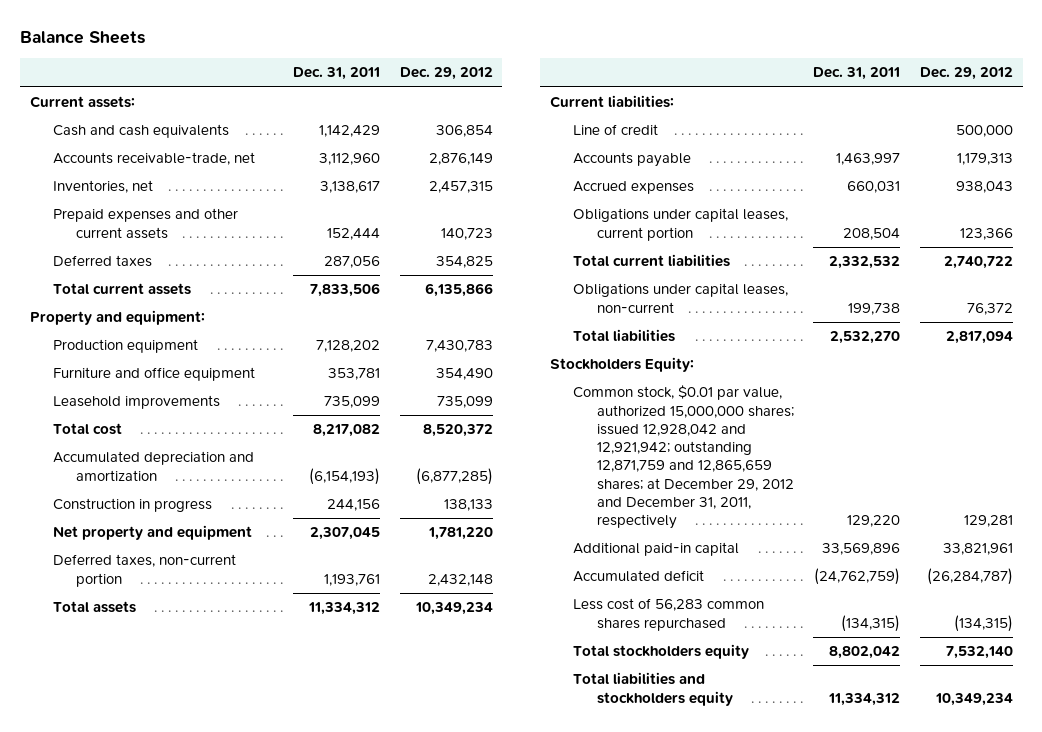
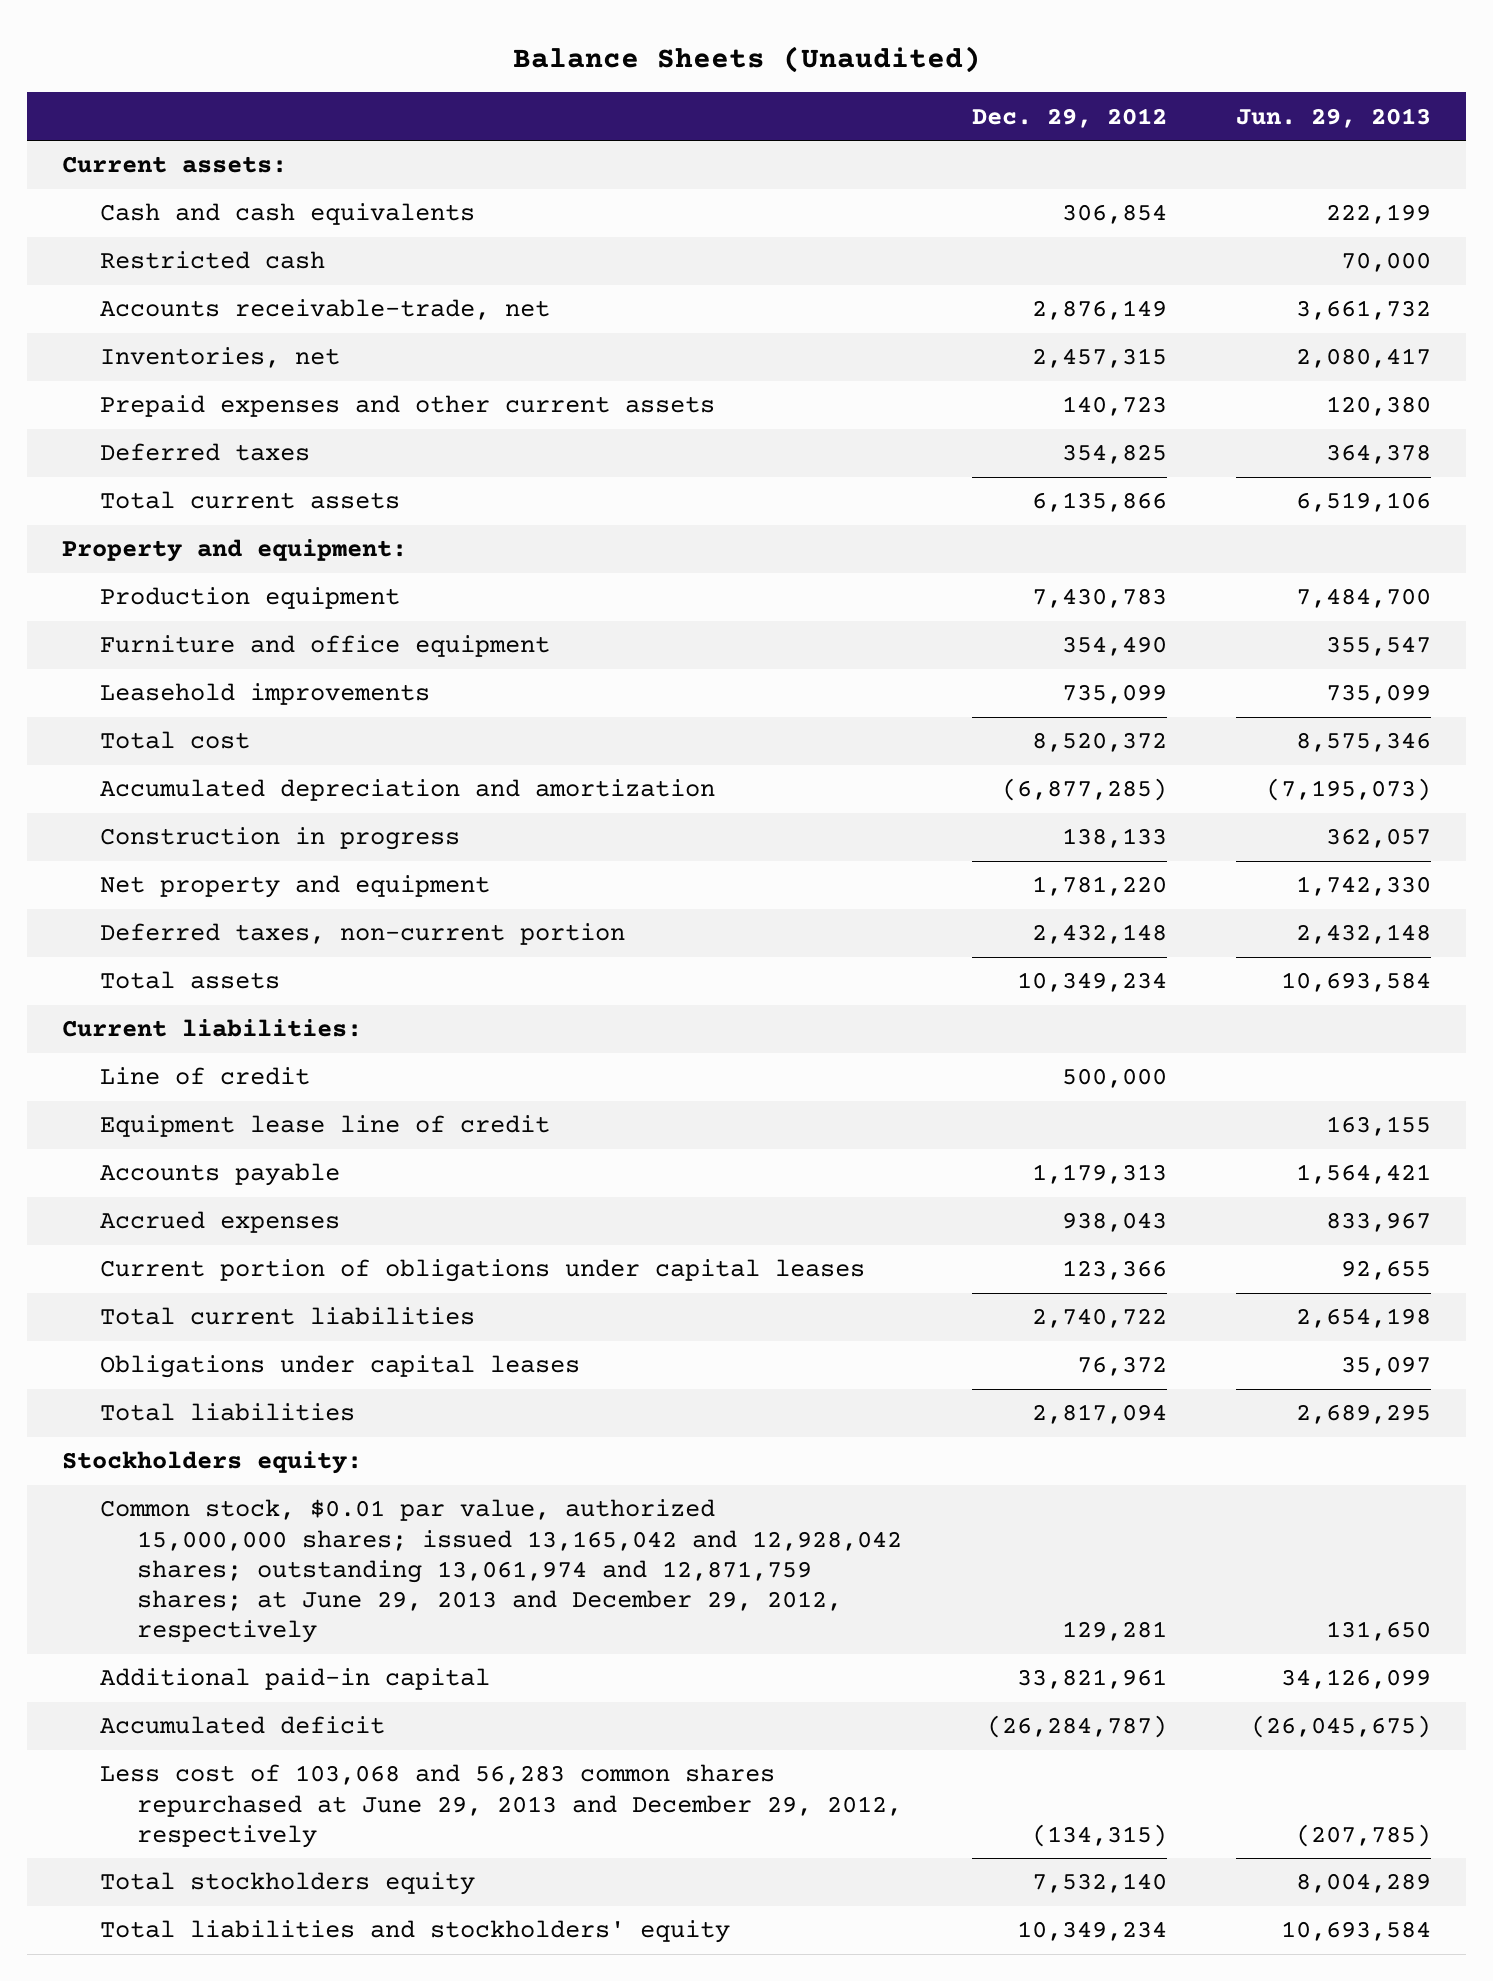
- Balance Sheets
+ Balance Sheets (Unaudited)
- | Dec. 31, 2011 | Dec. 29, 2012
+ | Dec. 29, 2012 | Jun. 29, 2013
+ Restricted cash | | 70,000
+ Equipment lease line of credit | | 163,155
- Obligations under capital leases, current portion | 208,504 | 123,366
+ Current portion of obligations under capital leases | 123,366 | 92,655
- Obligations under capital leases, non-current | 199,738 | 76,372
+ Obligations under capital leases | 76,372 | 35,097
- Stockholders Equity:
- Common stock, $0.01 par value, authorized 15,000,000 shares; issued 12,928,042 and 12,921,942; outstanding 12,871,759 and 12,865,659 shares; at December 29, 2012 and December 31, 2011, respectively | 129,220 | 129,281
+ Stockholders equity:
+ Common stock, $0.01 par value, authorized 15,000,000 shares; issued 13,165,042 and 12,928,042 shares; outstanding 13,061,974 and 12,871,759 shares; at June 29, 2013 and December 29, 2012, respectively | 129,281 | 131,650
- Less cost of 56,283 common shares repurchased | (134,315) | (134,315)
+ Less cost of 103,068 and 56,283 common shares repurchased at June 29, 2013 and December 29, 2012, respectively | (134,315) | (207,785)
- Total liabilities and stockholders equity | 11,334,312 | 10,349,234
+ Total liabilities and stockholders' equity | 10,349,234 | 10,693,584

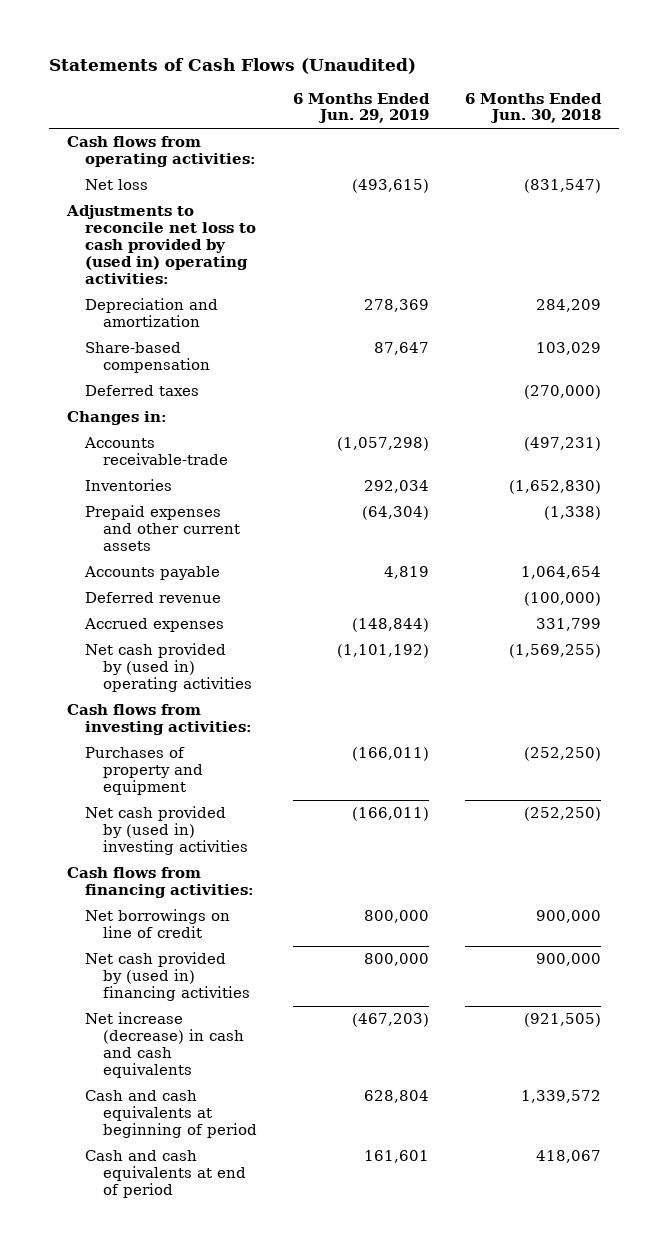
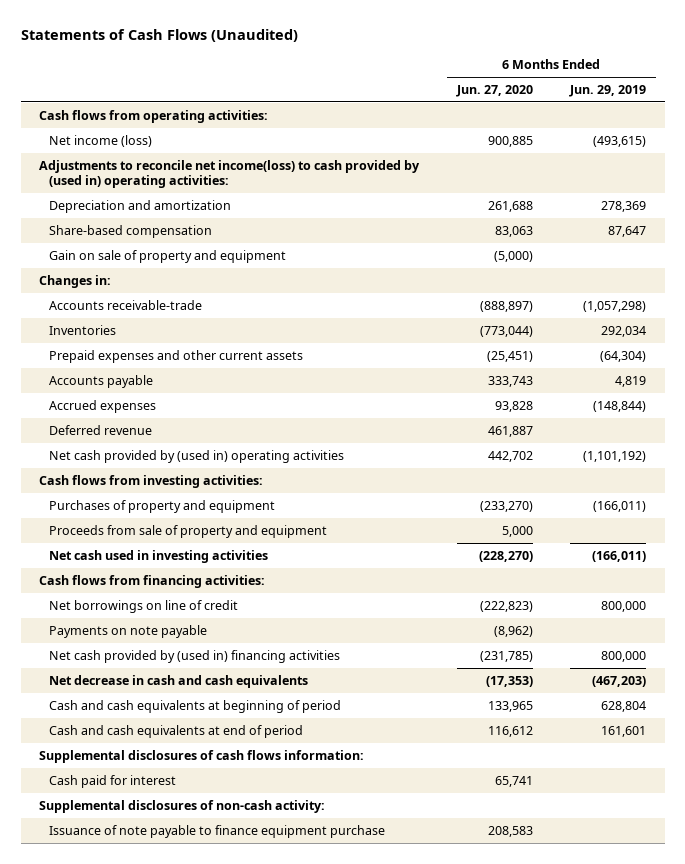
- | 6 Months Ended Jun. 29, 2019 | 6 Months Ended Jun. 30, 2018
+ | 6 Months Ended Jun. 27, 2020 | 6 Months Ended Jun. 29, 2019
- Net loss | (493,615) | (831,547)
- Adjustments to reconcile net loss to cash provided by (used in) operating activities:
+ Net income (loss) | 900,885 | (493,615)
+ Adjustments to reconcile net income(loss) to cash provided by (used in) operating activities:
- Deferred taxes | | (270,000)
+ Gain on sale of property and equipment | (5,000) |
moved down: Deferred revenue | 461,887 |
- Net cash provided by (used in) investing activities | (166,011) | (252,250)
+ Proceeds from sale of property and equipment | 5,000 |
+ Net cash used in investing activities | (228,270) | (166,011)
+ Payments on note payable | (8,962) |
- Net increase (decrease) in cash and cash equivalents | (467,203) | (921,505)
+ Net decrease in cash and cash equivalents | (17,353) | (467,203)
+ Supplemental disclosures of cash flows information:
+ Cash paid for interest | 65,741 |
+ Supplemental disclosures of non-cash activity:
+ Issuance of note payable to finance equipment purchase | 208,583 |

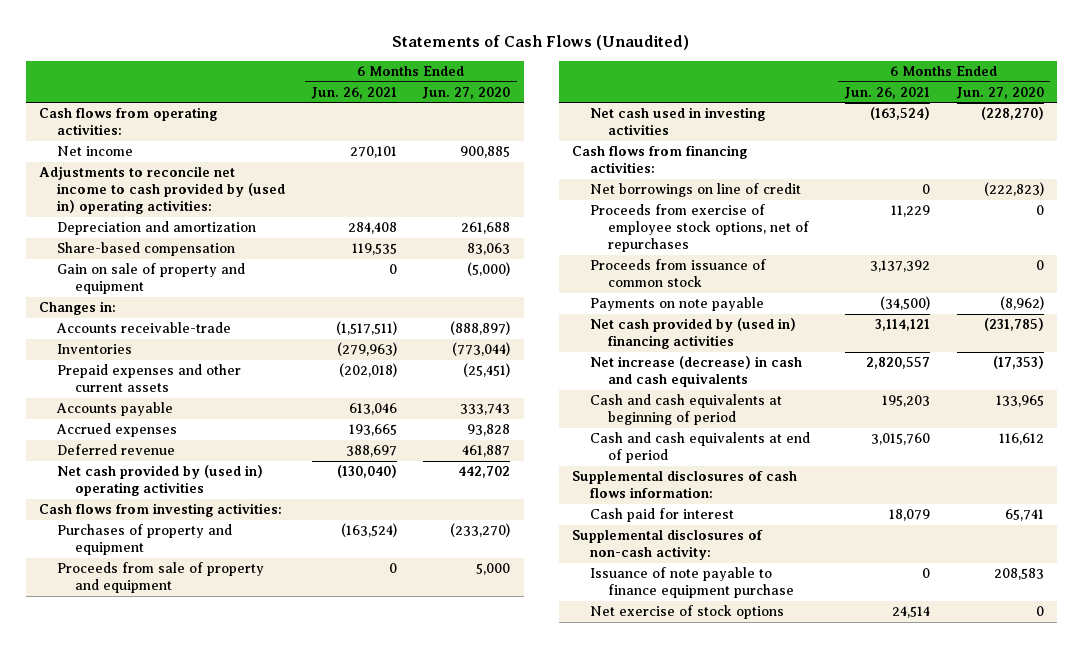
- | 6 Months Ended Jun. 27, 2020 | 6 Months Ended Jun. 29, 2019
+ | 6 Months Ended Jun. 26, 2021 | 6 Months Ended Jun. 27, 2020
- Net income (loss) | 900,885 | (493,615)
- Adjustments to reconcile net income(loss) to cash provided by (used in) operating activities:
+ Net income | 270,101 | 900,885
+ Adjustments to reconcile net income to cash provided by (used in) operating activities:
+ Proceeds from exercise of employee stock options, net of repurchases | 11,229 | 0
+ Proceeds from issuance of common stock | 3,137,392 | 0
- Net decrease in cash and cash equivalents | (17,353) | (467,203)
+ Net increase (decrease) in cash and cash equivalents | 2,820,557 | (17,353)
+ Net exercise of stock options | 24,514 | 0

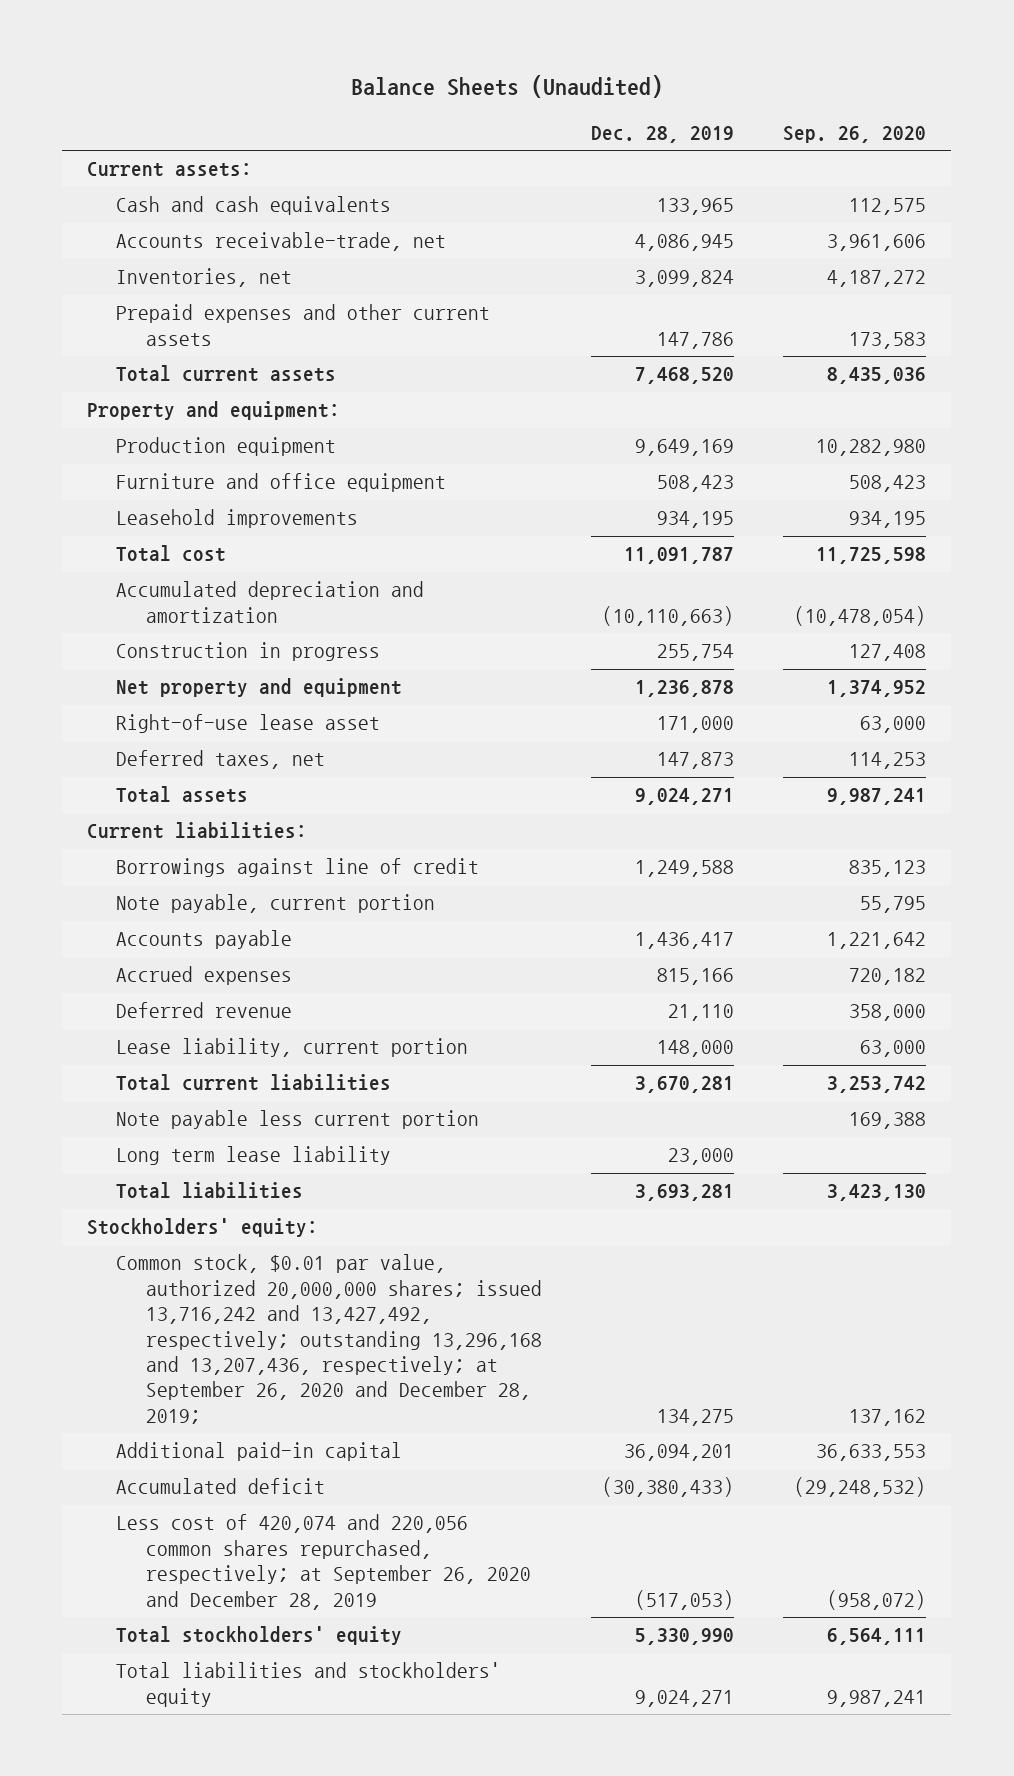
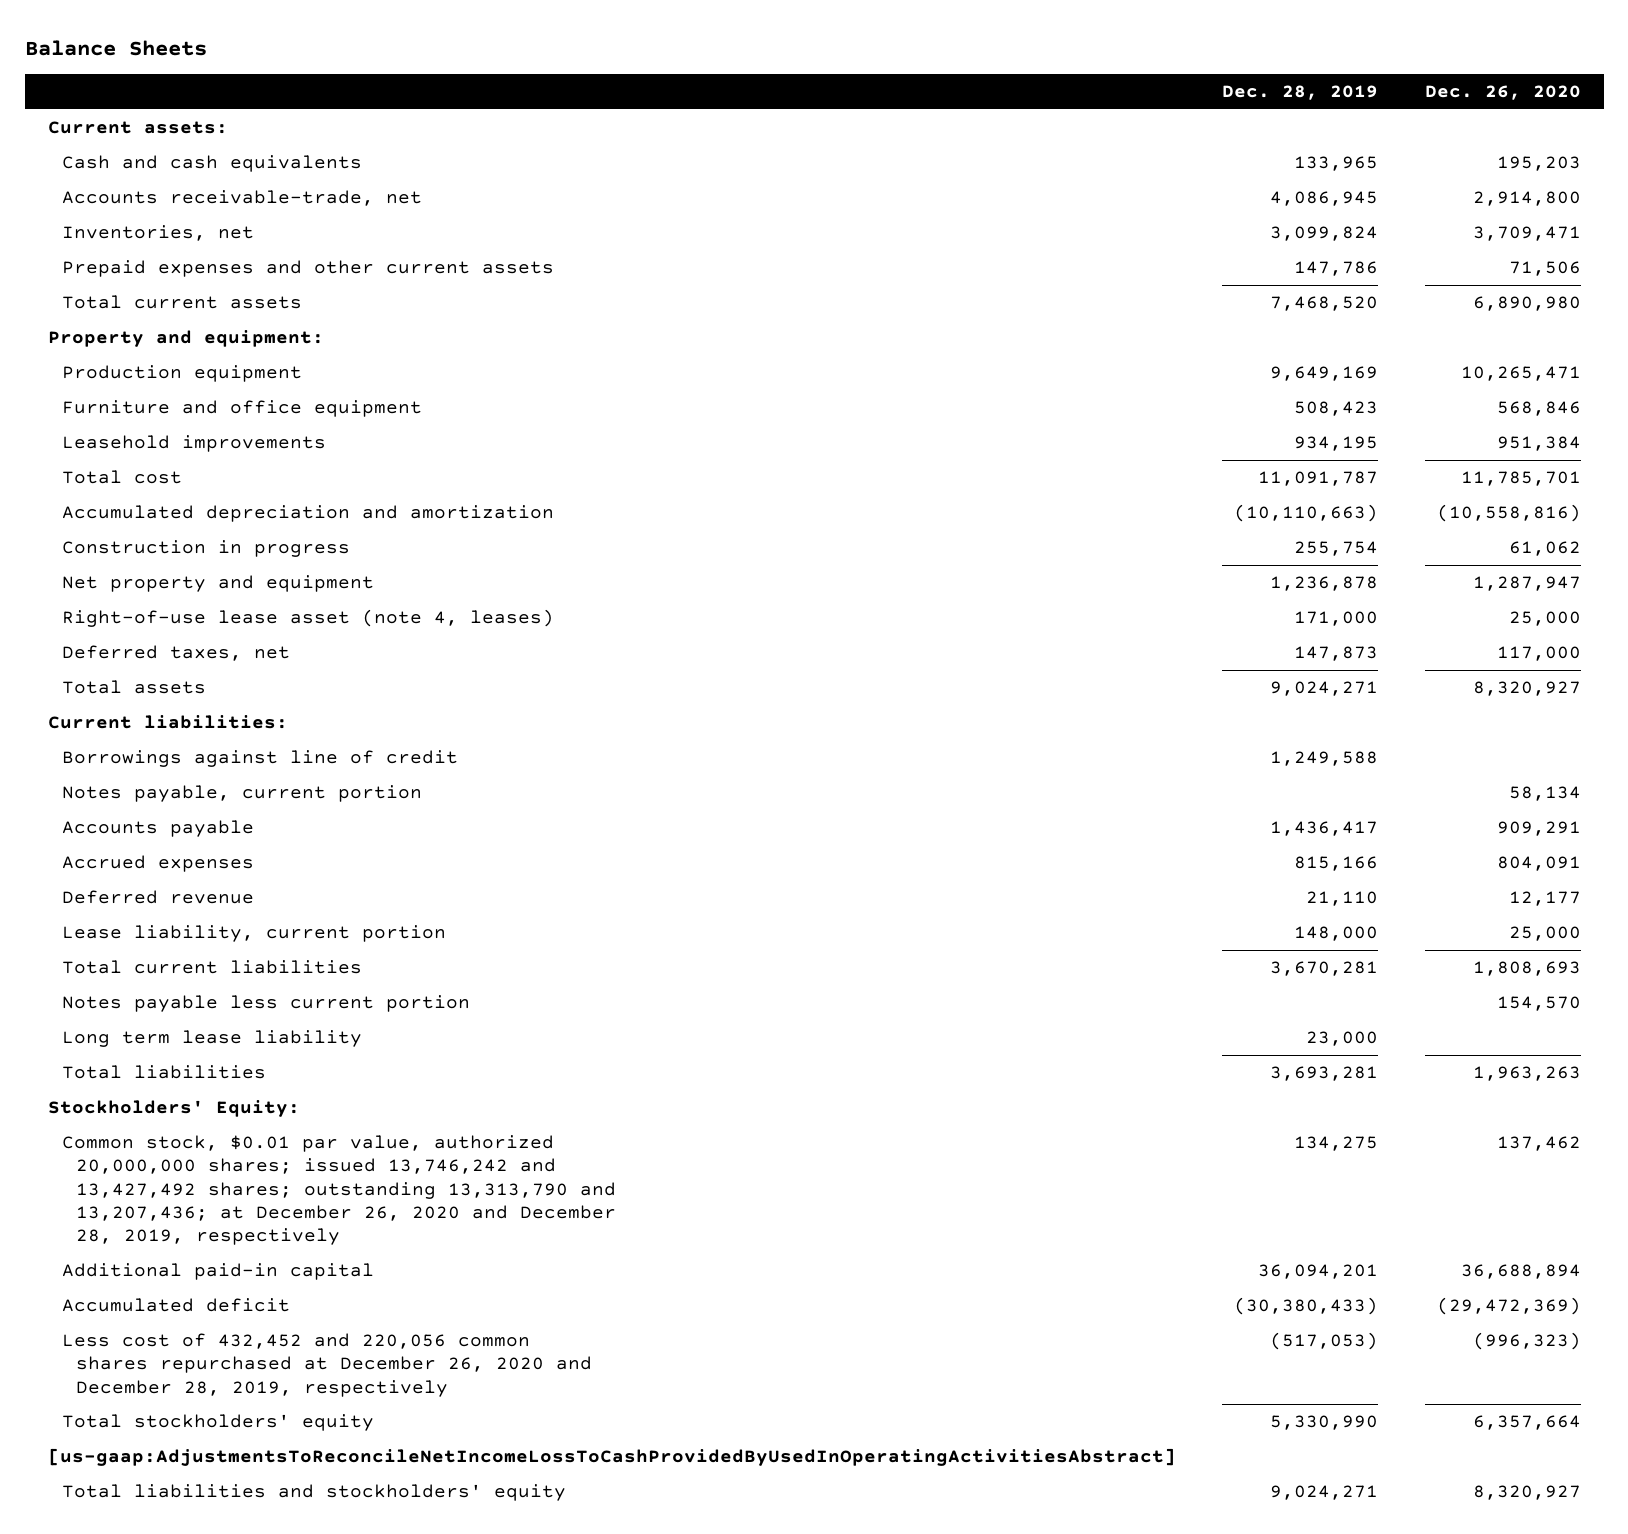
- Balance Sheets (Unaudited)
+ Balance Sheets
- | Dec. 28, 2019 | Sep. 26, 2020
+ | Dec. 28, 2019 | Dec. 26, 2020
- Right-of-use lease asset | 171,000 | 63,000
+ Right-of-use lease asset (note 4, leases) | 171,000 | 25,000
- Note payable, current portion | | 55,795
+ Notes payable, current portion | | 58,134
- Note payable less current portion | | 169,388
+ Notes payable less current portion | | 154,570
- Stockholders' equity:
- Common stock, $0.01 par value, authorized 20,000,000 shares; issued 13,716,242 and 13,427,492, respectively; outstanding 13,296,168 and 13,207,436, respectively; at September 26, 2020 and December 28, 2019; | 134,275 | 137,162
+ Stockholders' Equity:
+ Common stock, $0.01 par value, authorized 20,000,000 shares; issued 13,746,242 and 13,427,492 shares; outstanding 13,313,790 and 13,207,436; at December 26, 2020 and December 28, 2019, respectively | 134,275 | 137,462
- Less cost of 420,074 and 220,056 common shares repurchased, respectively; at September 26, 2020 and December 28, 2019 | (517,053) | (958,072)
+ Less cost of 432,452 and 220,056 common shares repurchased at December 26, 2020 and December 28, 2019, respectively | (517,053) | (996,323)
+ [us-gaap:AdjustmentsToReconcileNetIncomeLossToCashProvidedByUsedInOperatingActivitiesAbstract]

